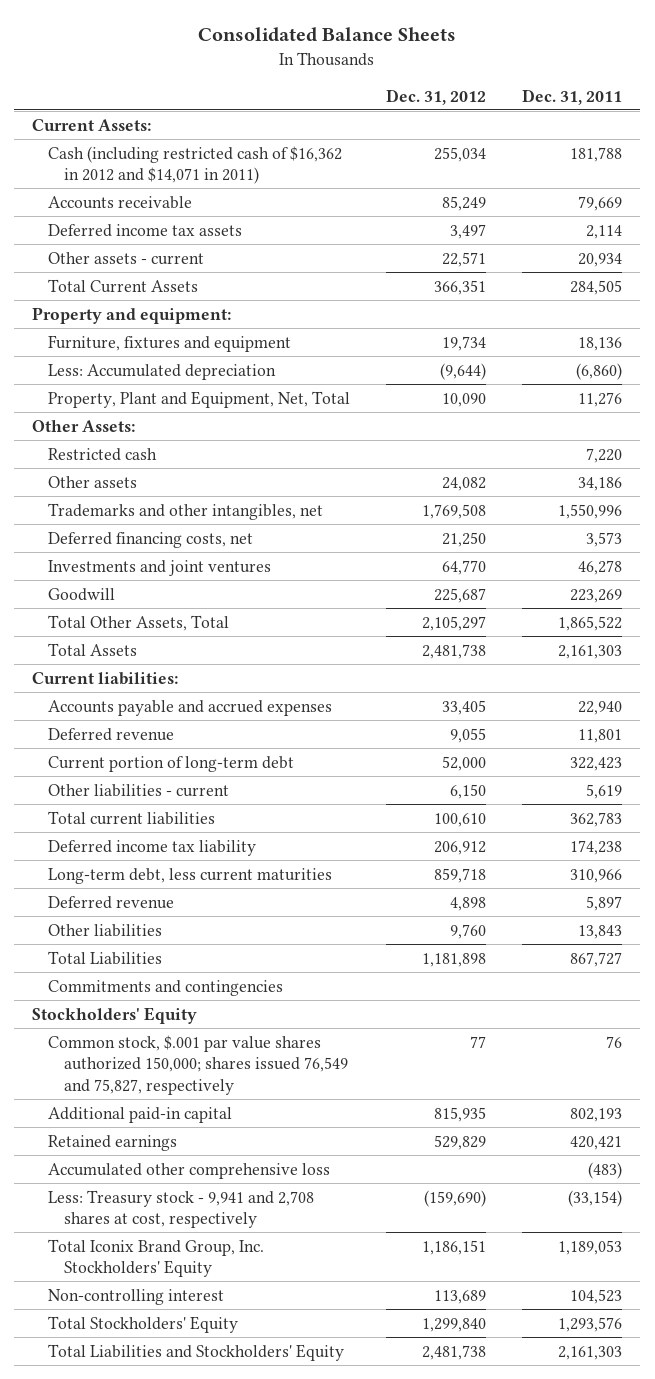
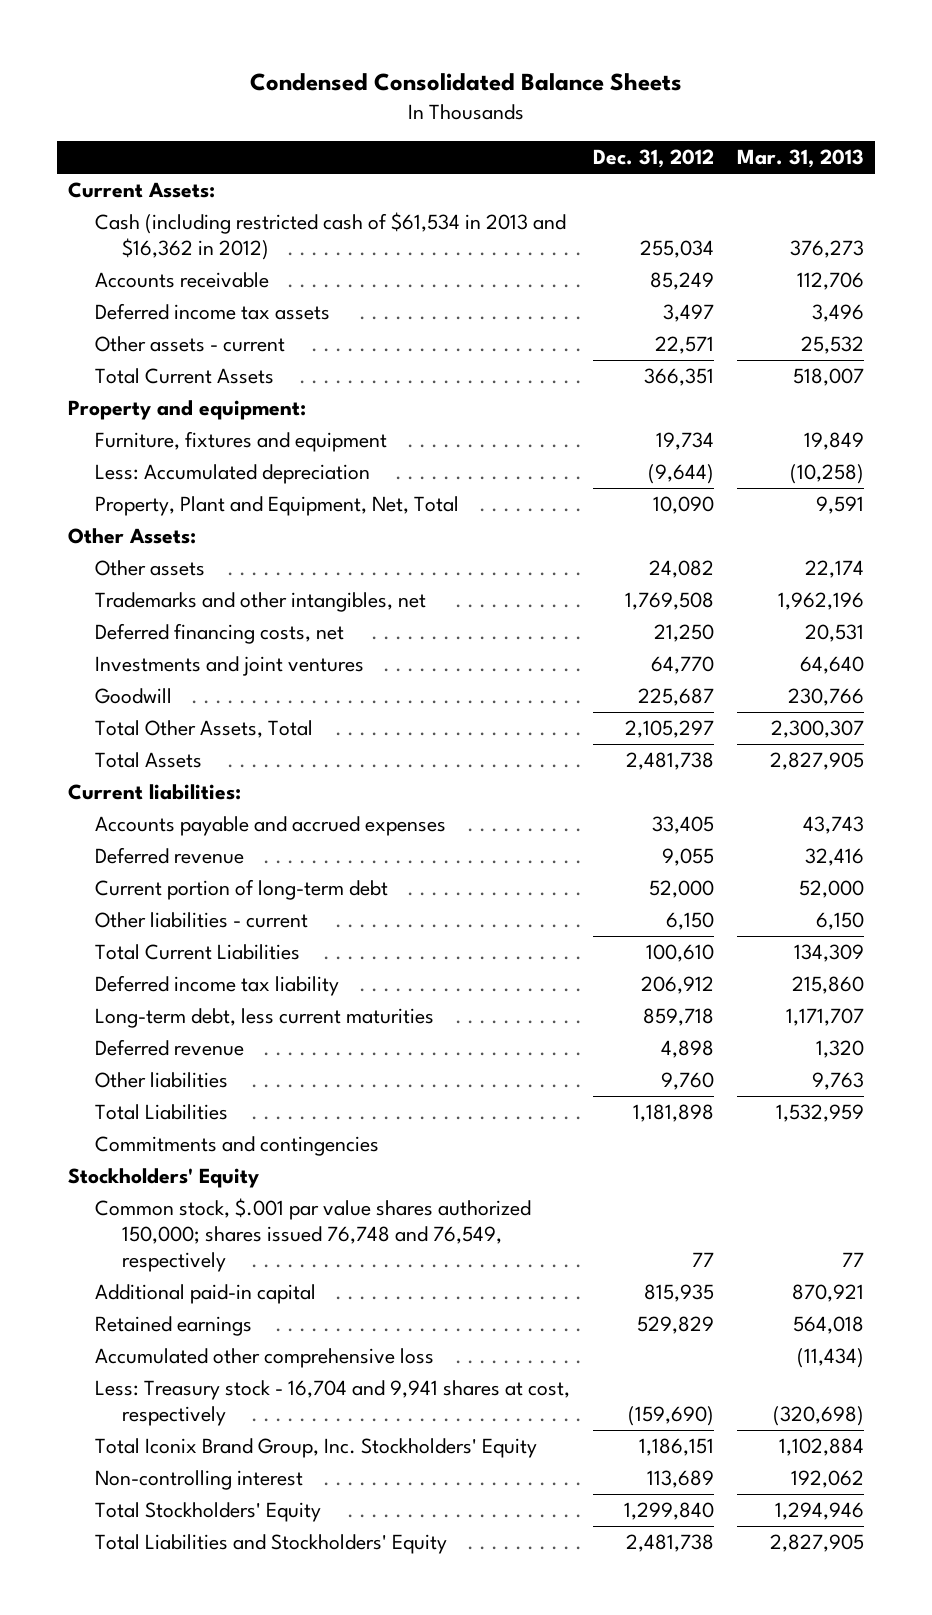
- Consolidated Balance Sheets
+ Condensed Consolidated Balance Sheets
- | Dec. 31, 2012 | Dec. 31, 2011
+ | Dec. 31, 2012 | Mar. 31, 2013
- Cash (including restricted cash of $16,362 in 2012 and $14,071 in 2011) | 255,034 | 181,788
+ Cash (including restricted cash of $61,534 in 2013 and $16,362 in 2012) | 255,034 | 376,273
- Restricted cash | | 7,220
- Total current liabilities | 100,610 | 362,783
+ Total Current Liabilities | 100,610 | 134,309
- Common stock, $.001 par value shares authorized 150,000; shares issued 76,549 and 75,827, respectively | 77 | 76
+ Common stock, $.001 par value shares authorized 150,000; shares issued 76,748 and 76,549, respectively | 77 | 77
- Less: Treasury stock - 9,941 and 2,708 shares at cost, respectively | (159,690) | (33,154)
+ Less: Treasury stock - 16,704 and 9,941 shares at cost, respectively | (159,690) | (320,698)

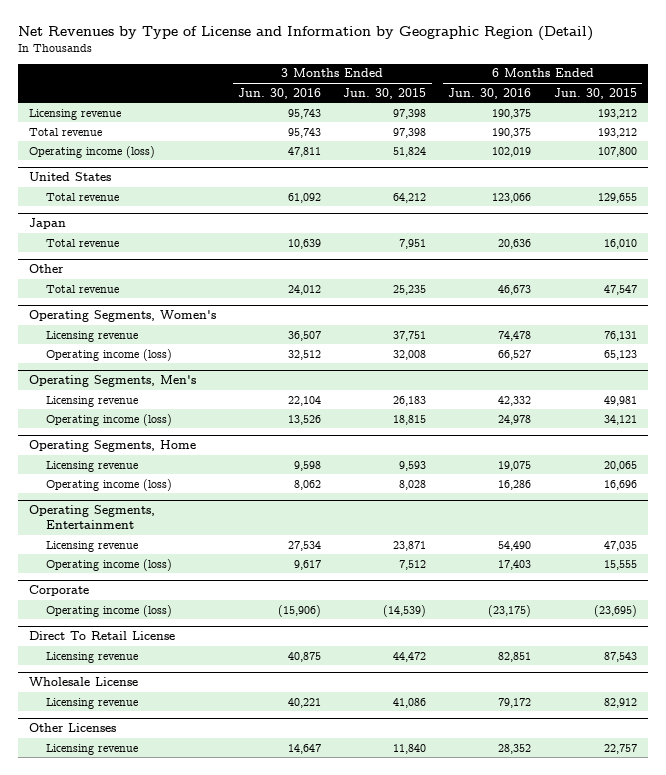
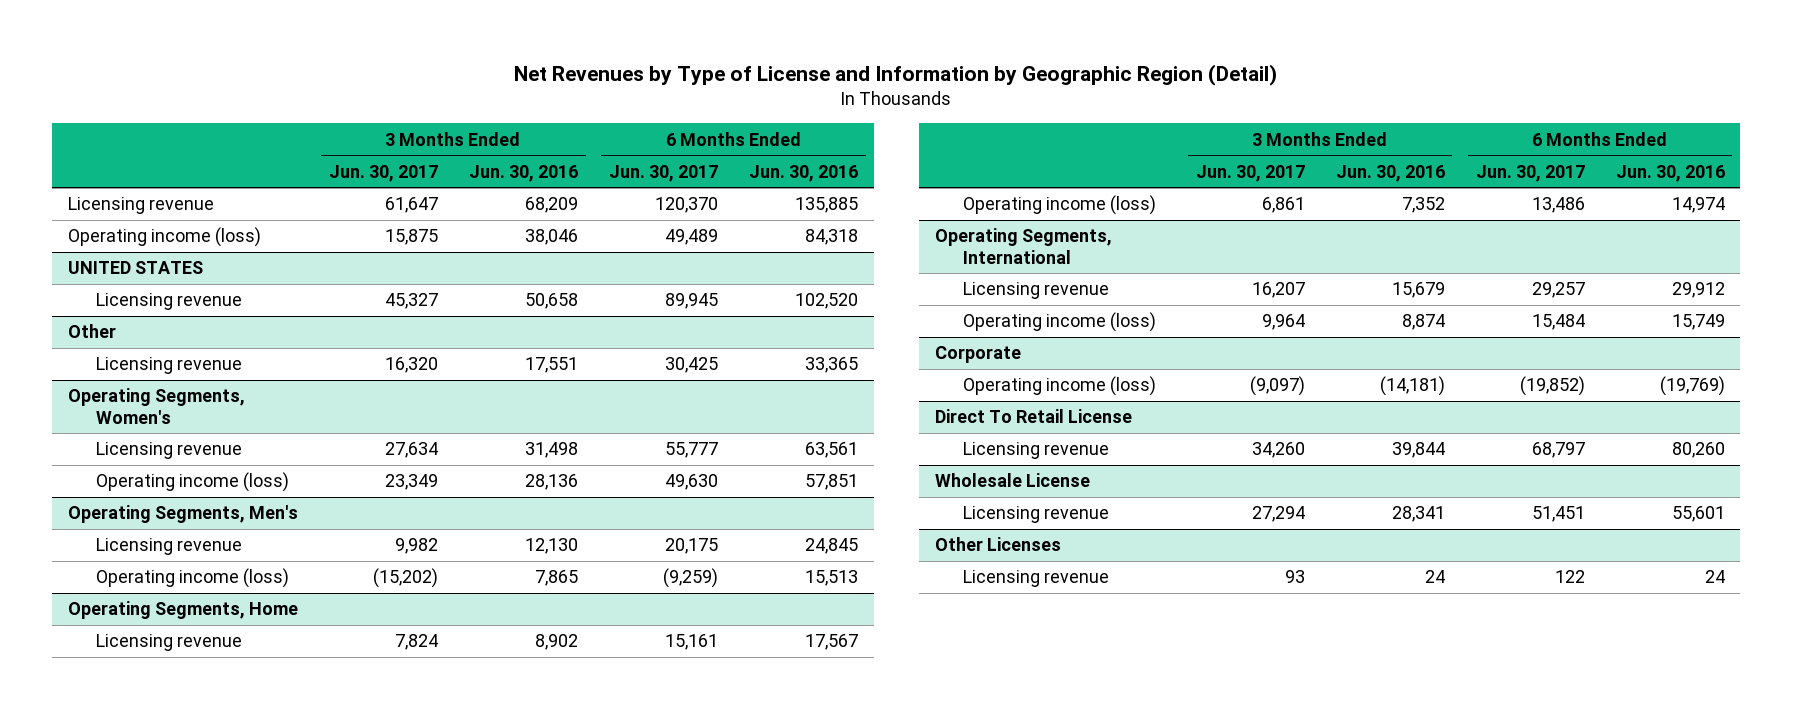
- | 3 Months Ended Jun. 30, 2016 | 3 Months Ended Jun. 30, 2015 | 6 Months Ended Jun. 30, 2016 | 6 Months Ended Jun. 30, 2015
+ | 3 Months Ended Jun. 30, 2017 | 3 Months Ended Jun. 30, 2016 | 6 Months Ended Jun. 30, 2017 | 6 Months Ended Jun. 30, 2016
- Licensing revenue | 95,743 | 97,398 | 190,375 | 193,212
- Total revenue | 95,743 | 97,398 | 190,375 | 193,212
- Operating income (loss) | 47,811 | 51,824 | 102,019 | 107,800
- United States
- Total revenue | 61,092 | 64,212 | 123,066 | 129,655
- Japan
- Total revenue | 10,639 | 7,951 | 20,636 | 16,010
+ Licensing revenue | 61,647 | 68,209 | 120,370 | 135,885
+ Operating income (loss) | 15,875 | 38,046 | 49,489 | 84,318
+ UNITED STATES
+ Licensing revenue | 45,327 | 50,658 | 89,945 | 102,520
@ Other
- Total revenue | 24,012 | 25,235 | 46,673 | 47,547
+ Licensing revenue | 16,320 | 17,551 | 30,425 | 33,365
@ Operating Segments, Women's
- Licensing revenue | 36,507 | 37,751 | 74,478 | 76,131
- Operating income (loss) | 32,512 | 32,008 | 66,527 | 65,123
+ Licensing revenue | 27,634 | 31,498 | 55,777 | 63,561
+ Operating income (loss) | 23,349 | 28,136 | 49,630 | 57,851
@ Operating Segments, Men's
- Licensing revenue | 22,104 | 26,183 | 42,332 | 49,981
- Operating income (loss) | 13,526 | 18,815 | 24,978 | 34,121
+ Licensing revenue | 9,982 | 12,130 | 20,175 | 24,845
+ Operating income (loss) | (15,202) | 7,865 | (9,259) | 15,513
@ Operating Segments, Home
- Licensing revenue | 9,598 | 9,593 | 19,075 | 20,065
- Operating income (loss) | 8,062 | 8,028 | 16,286 | 16,696
- Operating Segments, Entertainment
- Licensing revenue | 27,534 | 23,871 | 54,490 | 47,035
- Operating income (loss) | 9,617 | 7,512 | 17,403 | 15,555
@ Operating Segments, Home
+ Licensing revenue | 7,824 | 8,902 | 15,161 | 17,567
+ Operating income (loss) | 6,861 | 7,352 | 13,486 | 14,974
+ Operating Segments, International
+ Licensing revenue | 16,207 | 15,679 | 29,257 | 29,912
+ Operating income (loss) | 9,964 | 8,874 | 15,484 | 15,749
@ Corporate
- Operating income (loss) | (15,906) | (14,539) | (23,175) | (23,695)
+ Operating income (loss) | (9,097) | (14,181) | (19,852) | (19,769)
@ Direct To Retail License
- Licensing revenue | 40,875 | 44,472 | 82,851 | 87,543
+ Licensing revenue | 34,260 | 39,844 | 68,797 | 80,260
@ Wholesale License
- Licensing revenue | 40,221 | 41,086 | 79,172 | 82,912
+ Licensing revenue | 27,294 | 28,341 | 51,451 | 55,601
@ Other Licenses
- Licensing revenue | 14,647 | 11,840 | 28,352 | 22,757
+ Licensing revenue | 93 | 24 | 122 | 24

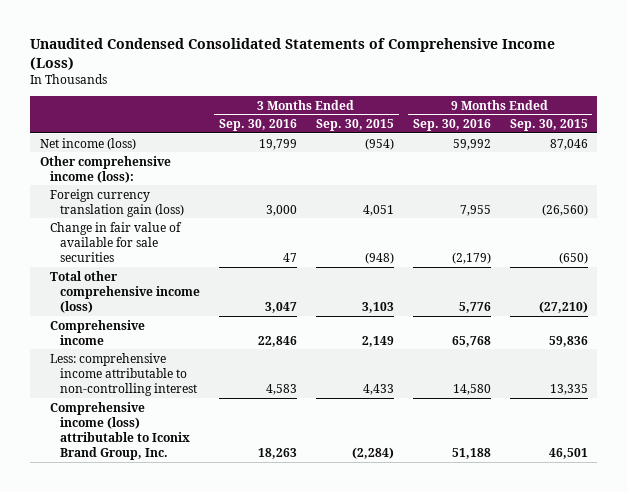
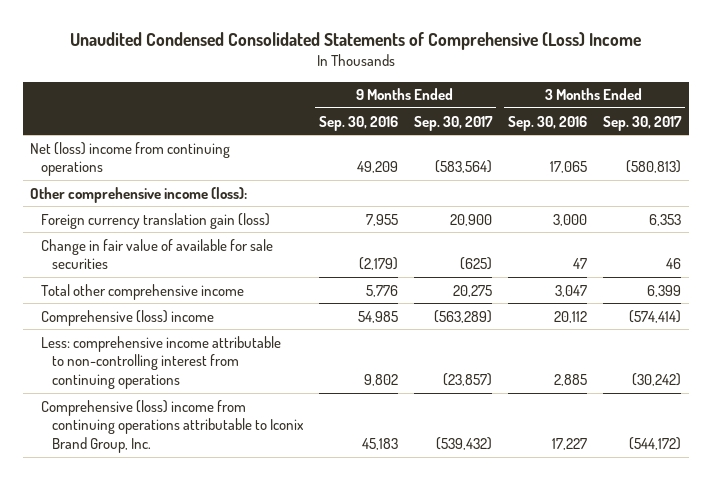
- Unaudited Condensed Consolidated Statements of Comprehensive Income (Loss)
+ Unaudited Condensed Consolidated Statements of Comprehensive (Loss) Income
- | 3 Months Ended Sep. 30, 2016 | 3 Months Ended Sep. 30, 2015 | 9 Months Ended Sep. 30, 2016 | 9 Months Ended Sep. 30, 2015
+ | 9 Months Ended Sep. 30, 2016 | 9 Months Ended Sep. 30, 2017 | 3 Months Ended Sep. 30, 2016 | 3 Months Ended Sep. 30, 2017
- Net income (loss) | 19,799 | (954) | 59,992 | 87,046
+ Net (loss) income from continuing operations | 49,209 | (583,564) | 17,065 | (580,813)
- Total other comprehensive income (loss) | 3,047 | 3,103 | 5,776 | (27,210)
- Comprehensive income | 22,846 | 2,149 | 65,768 | 59,836
- Less: comprehensive income attributable to non-controlling interest | 4,583 | 4,433 | 14,580 | 13,335
- Comprehensive income (loss) attributable to Iconix Brand Group, Inc. | 18,263 | (2,284) | 51,188 | 46,501
+ Total other comprehensive income | 5,776 | 20,275 | 3,047 | 6,399
+ Comprehensive (loss) income | 54,985 | (563,289) | 20,112 | (574,414)
+ Less: comprehensive income attributable to non-controlling interest from continuing operations | 9,802 | (23,857) | 2,885 | (30,242)
+ Comprehensive (loss) income from continuing operations attributable to Iconix Brand Group, Inc. | 45,183 | (539,432) | 17,227 | (544,172)

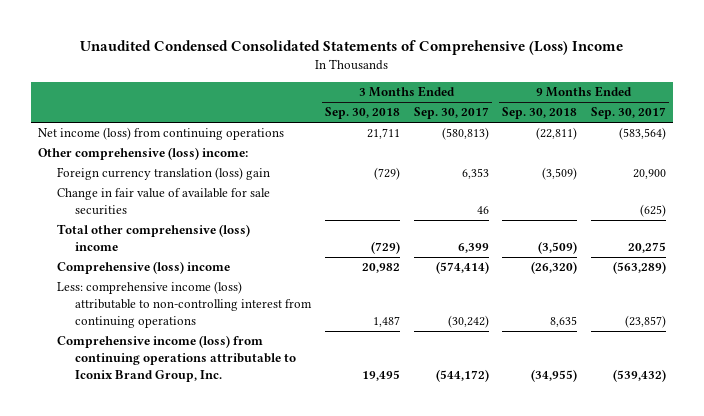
- | 9 Months Ended Sep. 30, 2016 | 9 Months Ended Sep. 30, 2017 | 3 Months Ended Sep. 30, 2016 | 3 Months Ended Sep. 30, 2017
+ | 3 Months Ended Sep. 30, 2018 | 3 Months Ended Sep. 30, 2017 | 9 Months Ended Sep. 30, 2018 | 9 Months Ended Sep. 30, 2017
- Net (loss) income from continuing operations | 49,209 | (583,564) | 17,065 | (580,813)
- Other comprehensive income (loss):
- Foreign currency translation gain (loss) | 7,955 | 20,900 | 3,000 | 6,353
+ Net income (loss) from continuing operations | 21,711 | (580,813) | (22,811) | (583,564)
+ Other comprehensive (loss) income:
+ Foreign currency translation (loss) gain | (729) | 6,353 | (3,509) | 20,900
- Total other comprehensive income | 5,776 | 20,275 | 3,047 | 6,399
+ Total other comprehensive (loss) income | (729) | 6,399 | (3,509) | 20,275
- Less: comprehensive income attributable to non-controlling interest from continuing operations | 9,802 | (23,857) | 2,885 | (30,242)
- Comprehensive (loss) income from continuing operations attributable to Iconix Brand Group, Inc. | 45,183 | (539,432) | 17,227 | (544,172)
+ Less: comprehensive income (loss) attributable to non-controlling interest from continuing operations | 1,487 | (30,242) | 8,635 | (23,857)
+ Comprehensive income (loss) from continuing operations attributable to Iconix Brand Group, Inc. | 19,495 | (544,172) | (34,955) | (539,432)

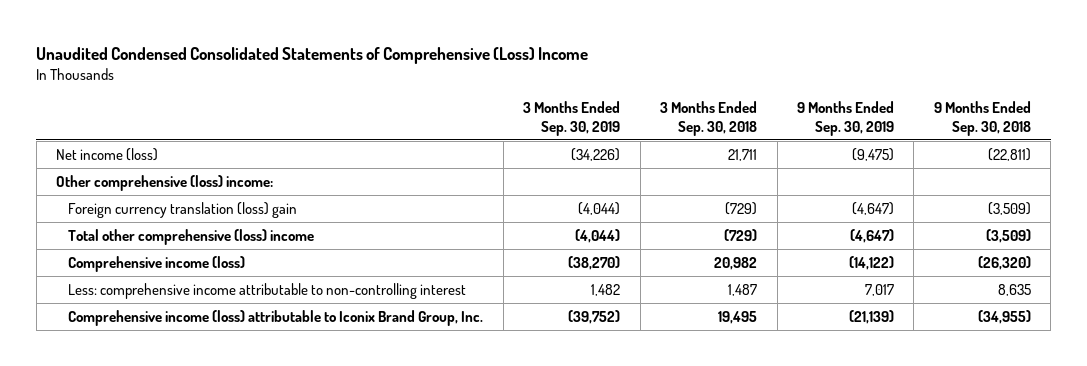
- | 3 Months Ended Sep. 30, 2018 | 3 Months Ended Sep. 30, 2017 | 9 Months Ended Sep. 30, 2018 | 9 Months Ended Sep. 30, 2017
+ | 3 Months Ended Sep. 30, 2019 | 3 Months Ended Sep. 30, 2018 | 9 Months Ended Sep. 30, 2019 | 9 Months Ended Sep. 30, 2018
- Net income (loss) from continuing operations | 21,711 | (580,813) | (22,811) | (583,564)
+ Net income (loss) | (34,226) | 21,711 | (9,475) | (22,811)
- Change in fair value of available for sale securities | | 46 | | (625)
- Comprehensive (loss) income | 20,982 | (574,414) | (26,320) | (563,289)
- Less: comprehensive income (loss) attributable to non-controlling interest from continuing operations | 1,487 | (30,242) | 8,635 | (23,857)
- Comprehensive income (loss) from continuing operations attributable to Iconix Brand Group, Inc. | 19,495 | (544,172) | (34,955) | (539,432)
+ Comprehensive income (loss) | (38,270) | 20,982 | (14,122) | (26,320)
+ Less: comprehensive income attributable to non-controlling interest | 1,482 | 1,487 | 7,017 | 8,635
+ Comprehensive income (loss) attributable to Iconix Brand Group, Inc. | (39,752) | 19,495 | (21,139) | (34,955)

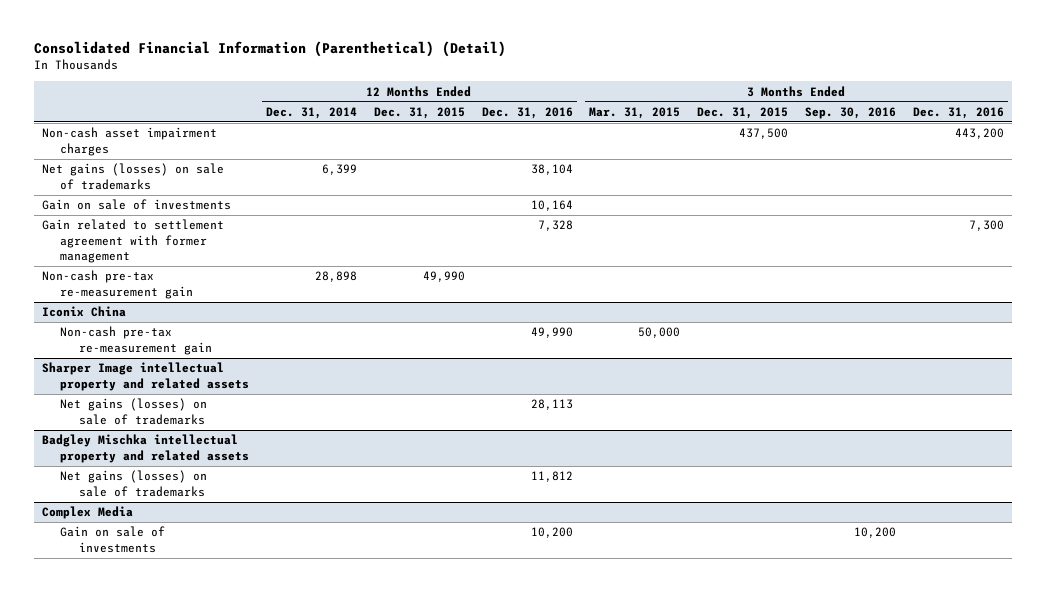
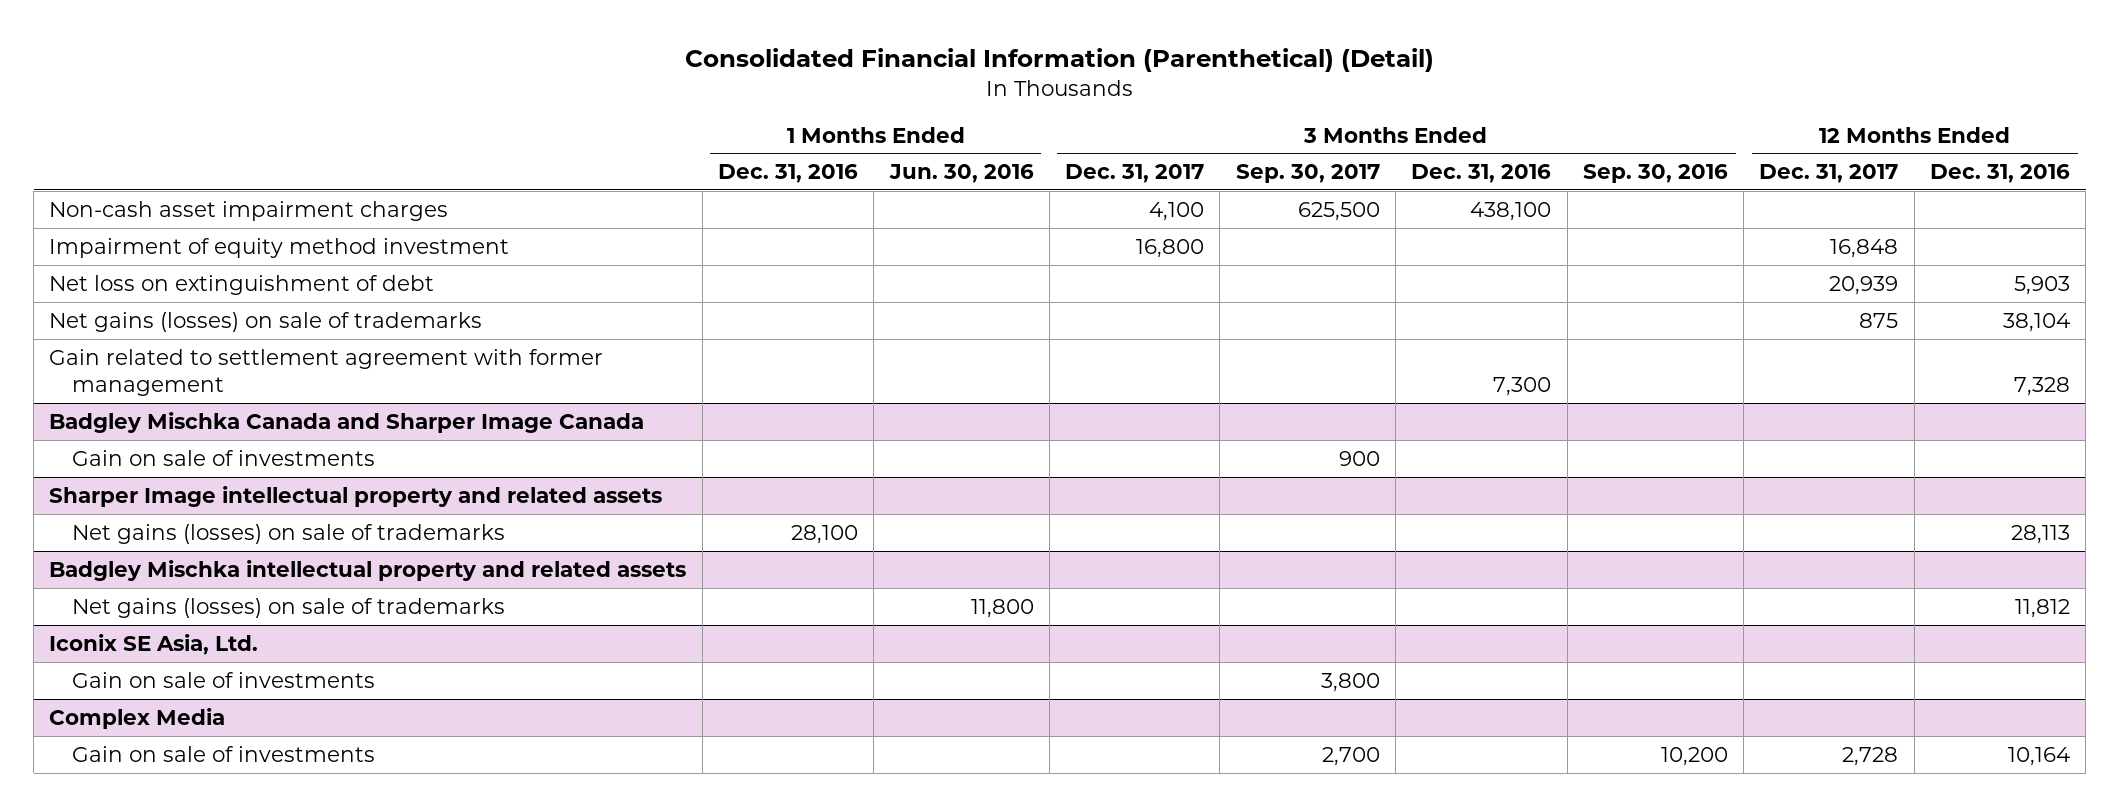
- | 12 Months Ended Dec. 31, 2014 | 12 Months Ended Dec. 31, 2015 | 12 Months Ended Dec. 31, 2016 | 3 Months Ended Mar. 31, 2015 | 3 Months Ended Dec. 31, 2015 | 3 Months Ended Sep. 30, 2016 | 3 Months Ended Dec. 31, 2016
+ | 1 Months Ended Dec. 31, 2016 | 1 Months Ended Jun. 30, 2016 | 3 Months Ended Dec. 31, 2017 | 3 Months Ended Sep. 30, 2017 | 3 Months Ended Dec. 31, 2016 | 3 Months Ended Sep. 30, 2016 | 12 Months Ended Dec. 31, 2017 | 12 Months Ended Dec. 31, 2016
- Non-cash asset impairment charges | | | | | 437,500 | | 443,200
+ Non-cash asset impairment charges | | | 4,100 | 625,500 | 438,100 | | |
+ Impairment of equity method investment | | | 16,800 | | | | 16,848 |
+ Net loss on extinguishment of debt | | | | | | | 20,939 | 5,903
- Gain on sale of investments | | | 10,164 | | | |
- Non-cash pre-tax re-measurement gain | 28,898 | 49,990 | | | | |
- Iconix China
- Non-cash pre-tax re-measurement gain | | | 49,990 | 50,000 | | |
+ Badgley Mischka Canada and Sharper Image Canada
+ Gain on sale of investments | | | | 900 | | | |
+ Iconix SE Asia, Ltd.
+ Gain on sale of investments | | | | 3,800 | | | |
@ Complex Media
- Gain on sale of investments | | | 10,200 | | | 10,200 |
+ Gain on sale of investments | | | | 2,700 | | 10,200 | 2,728 | 10,164

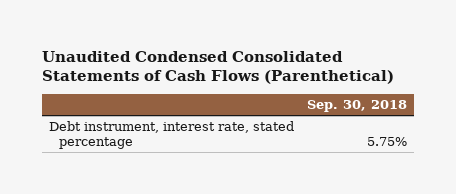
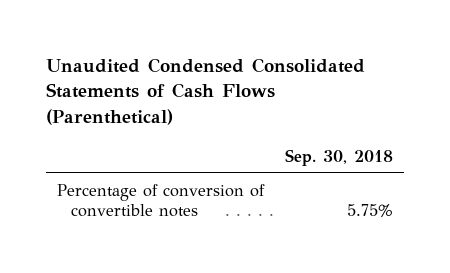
- Debt instrument, interest rate, stated percentage | 5.75%
+ Percentage of conversion of convertible notes | 5.75%

